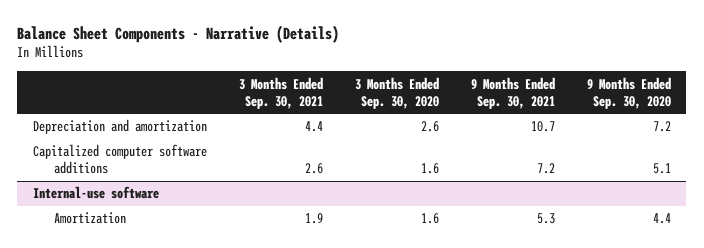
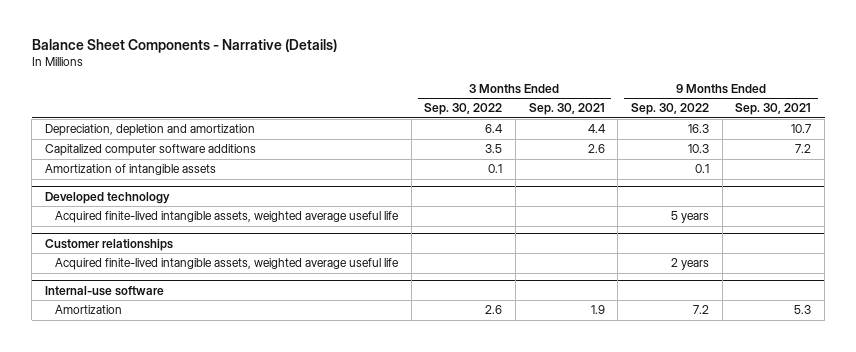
- | 3 Months Ended Sep. 30, 2021 | 3 Months Ended Sep. 30, 2020 | 9 Months Ended Sep. 30, 2021 | 9 Months Ended Sep. 30, 2020
+ | 3 Months Ended Sep. 30, 2022 | 3 Months Ended Sep. 30, 2021 | 9 Months Ended Sep. 30, 2022 | 9 Months Ended Sep. 30, 2021
- Depreciation and amortization | 4.4 | 2.6 | 10.7 | 7.2
+ Depreciation, depletion and amortization | 6.4 | 4.4 | 16.3 | 10.7
+ Amortization of intangible assets | 0.1 | | 0.1 |
+ Developed technology
+ Acquired finite-lived intangible assets, weighted average useful life | | | 5 years |
+ Customer relationships
+ Acquired finite-lived intangible assets, weighted average useful life | | | 2 years |

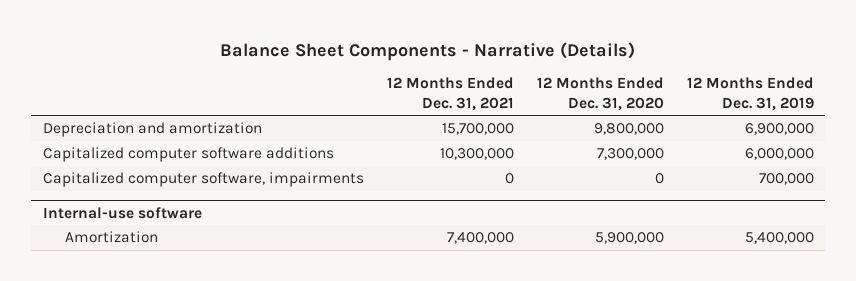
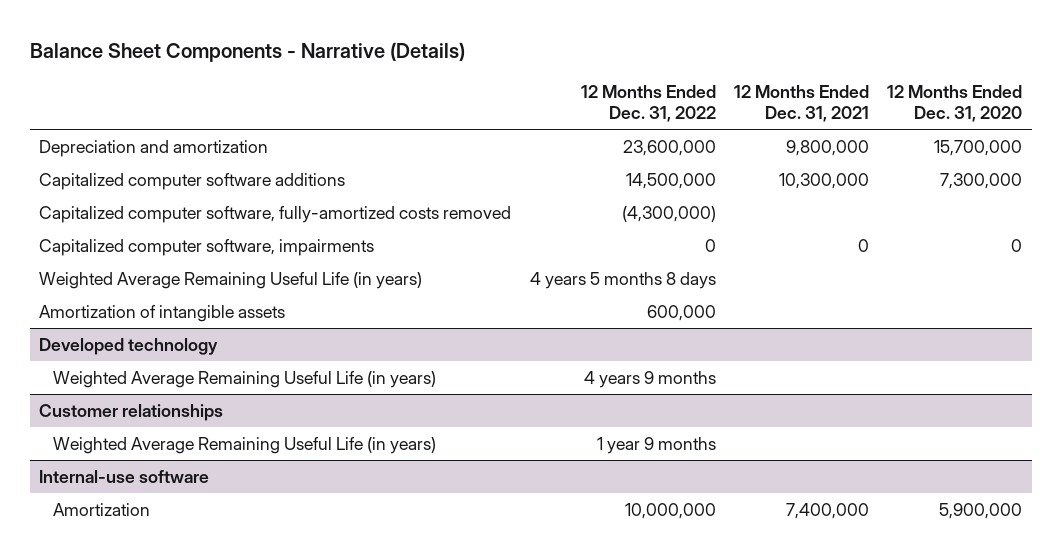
- | 12 Months Ended Dec. 31, 2021 | 12 Months Ended Dec. 31, 2020 | 12 Months Ended Dec. 31, 2019
+ | 12 Months Ended Dec. 31, 2022 | 12 Months Ended Dec. 31, 2021 | 12 Months Ended Dec. 31, 2020
- Depreciation and amortization | 15,700,000 | 9,800,000 | 6,900,000
+ Depreciation and amortization | 23,600,000 | 9,800,000 | 15,700,000
+ Capitalized computer software, fully-amortized costs removed | (4,300,000) | |
+ Weighted Average Remaining Useful Life (in years) | 4 years 5 months 8 days | |
+ Amortization of intangible assets | 600,000 | |
+ Developed technology
+ Weighted Average Remaining Useful Life (in years) | 4 years 9 months | |
+ Customer relationships
+ Weighted Average Remaining Useful Life (in years) | 1 year 9 months | |

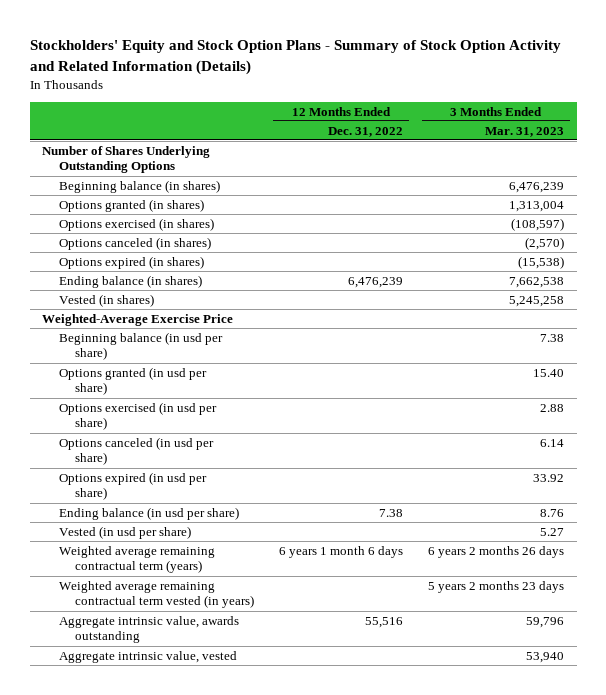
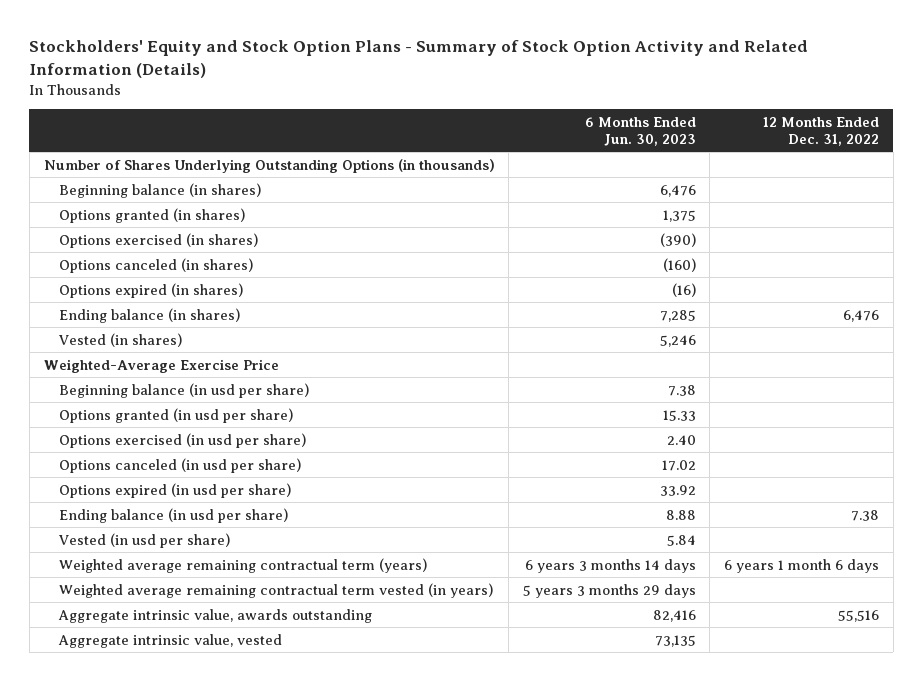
- | 12 Months Ended Dec. 31, 2022 | 3 Months Ended Mar. 31, 2023
+ | 6 Months Ended Jun. 30, 2023 | 12 Months Ended Dec. 31, 2022
- Number of Shares Underlying Outstanding Options
+ Number of Shares Underlying Outstanding Options (in thousands)
- Ending balance (in shares) | 6,476,239 | 7,662,538
+ Ending balance (in shares) | 7,285 | 6,476

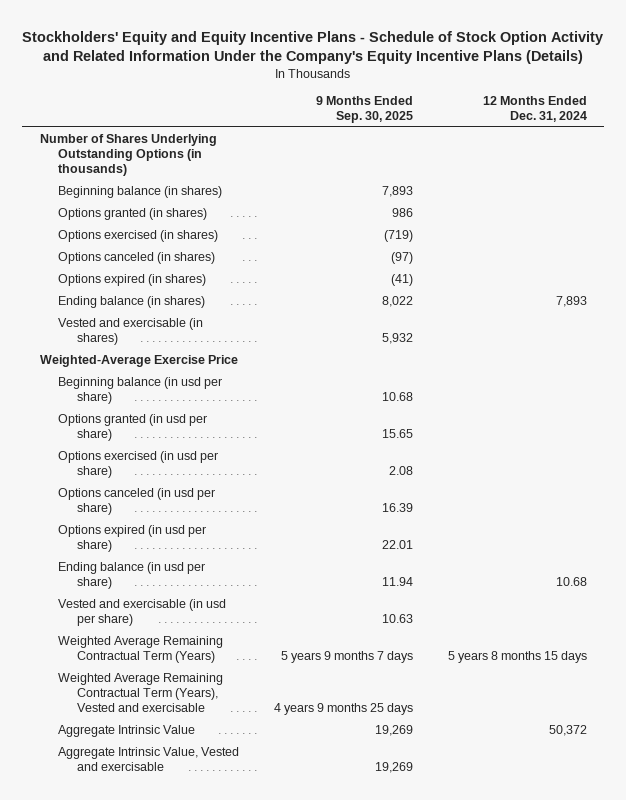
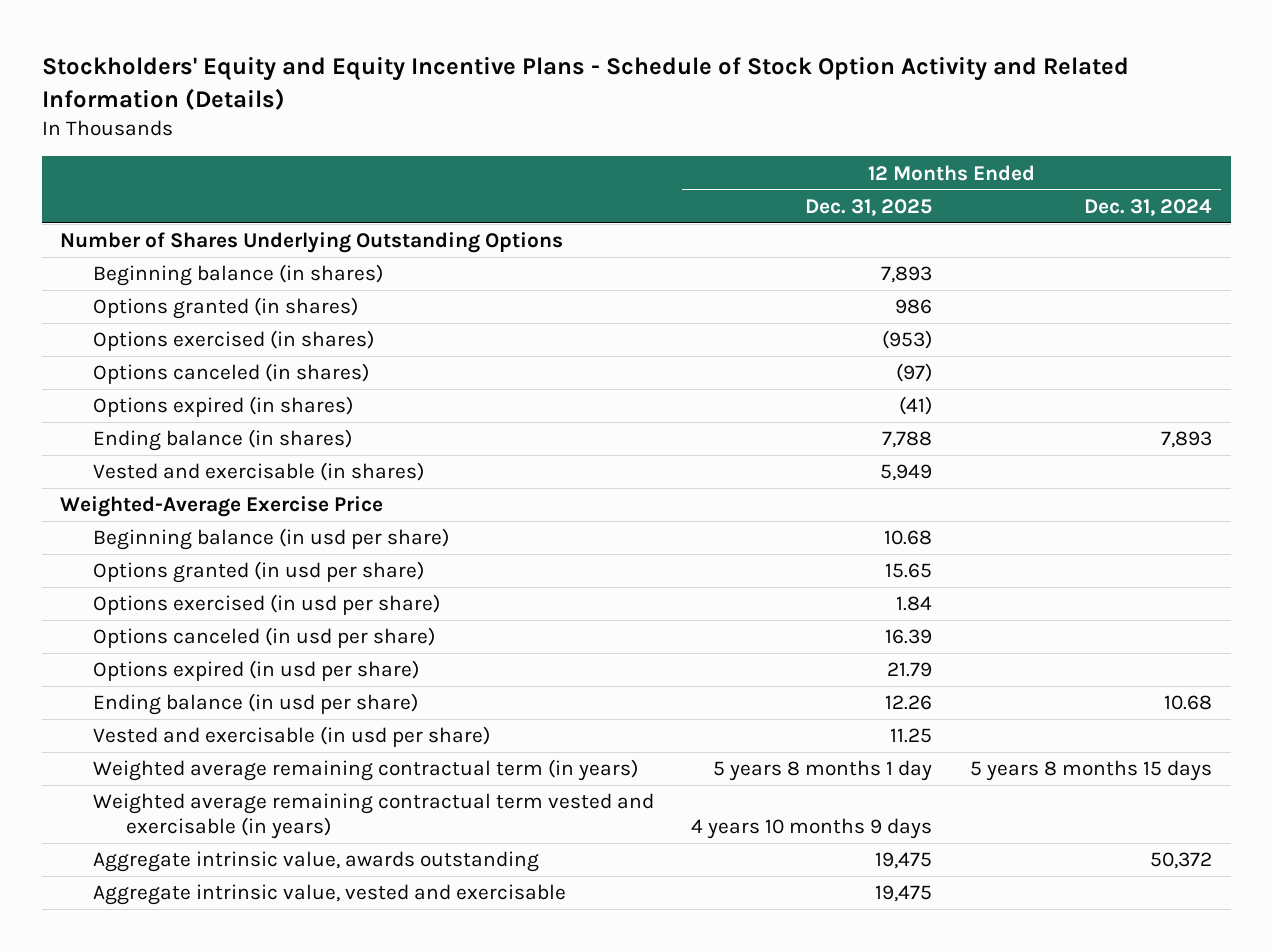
- Stockholders' Equity and Equity Incentive Plans - Schedule of Stock Option Activity and Related Information Under the Company's Equity Incentive Plans (Details)
+ Stockholders' Equity and Equity Incentive Plans - Schedule of Stock Option Activity and Related Information (Details)
- | 9 Months Ended Sep. 30, 2025 | 12 Months Ended Dec. 31, 2024
+ | 12 Months Ended Dec. 31, 2025 | 12 Months Ended Dec. 31, 2024
- Number of Shares Underlying Outstanding Options (in thousands)
+ Number of Shares Underlying Outstanding Options
- Weighted Average Remaining Contractual Term (Years) | 5 years 9 months 7 days | 5 years 8 months 15 days
- Weighted Average Remaining Contractual Term (Years), Vested and exercisable | 4 years 9 months 25 days |
- Aggregate Intrinsic Value | 19,269 | 50,372
- Aggregate Intrinsic Value, Vested and exercisable | 19,269 |
+ Weighted average remaining contractual term (in years) | 5 years 8 months 1 day | 5 years 8 months 15 days
+ Weighted average remaining contractual term vested and exercisable (in years) | 4 years 10 months 9 days |
+ Aggregate intrinsic value, awards outstanding | 19,475 | 50,372
+ Aggregate intrinsic value, vested and exercisable | 19,475 |

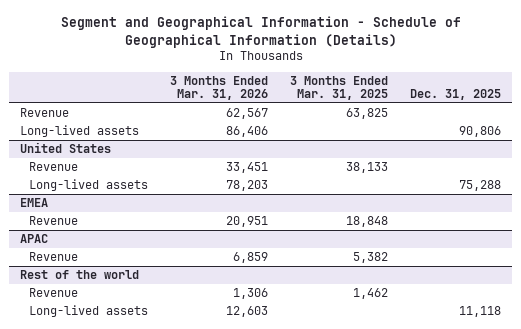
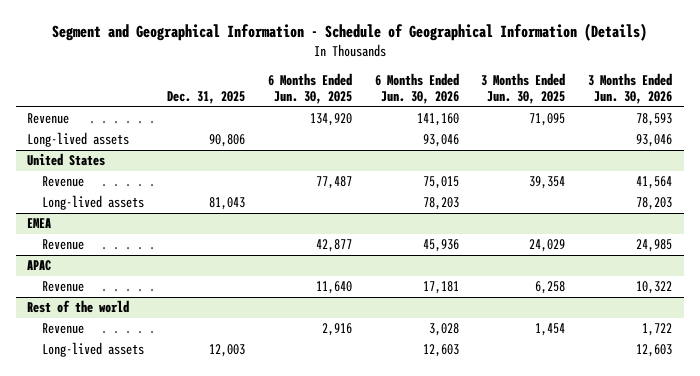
- | 3 Months Ended Mar. 31, 2026 | 3 Months Ended Mar. 31, 2025 | Dec. 31, 2025
+ | Dec. 31, 2025 | 6 Months Ended Jun. 30, 2025 | 6 Months Ended Jun. 30, 2026 | 3 Months Ended Jun. 30, 2025 | 3 Months Ended Jun. 30, 2026
@ United States
- Long-lived assets | 78,203 | | 75,288
+ Long-lived assets | 81,043 | | 78,203 | | 78,203
@ Rest of the world
- Long-lived assets | 12,603 | | 11,118
+ Long-lived assets | 12,003 | | 12,603 | | 12,603

